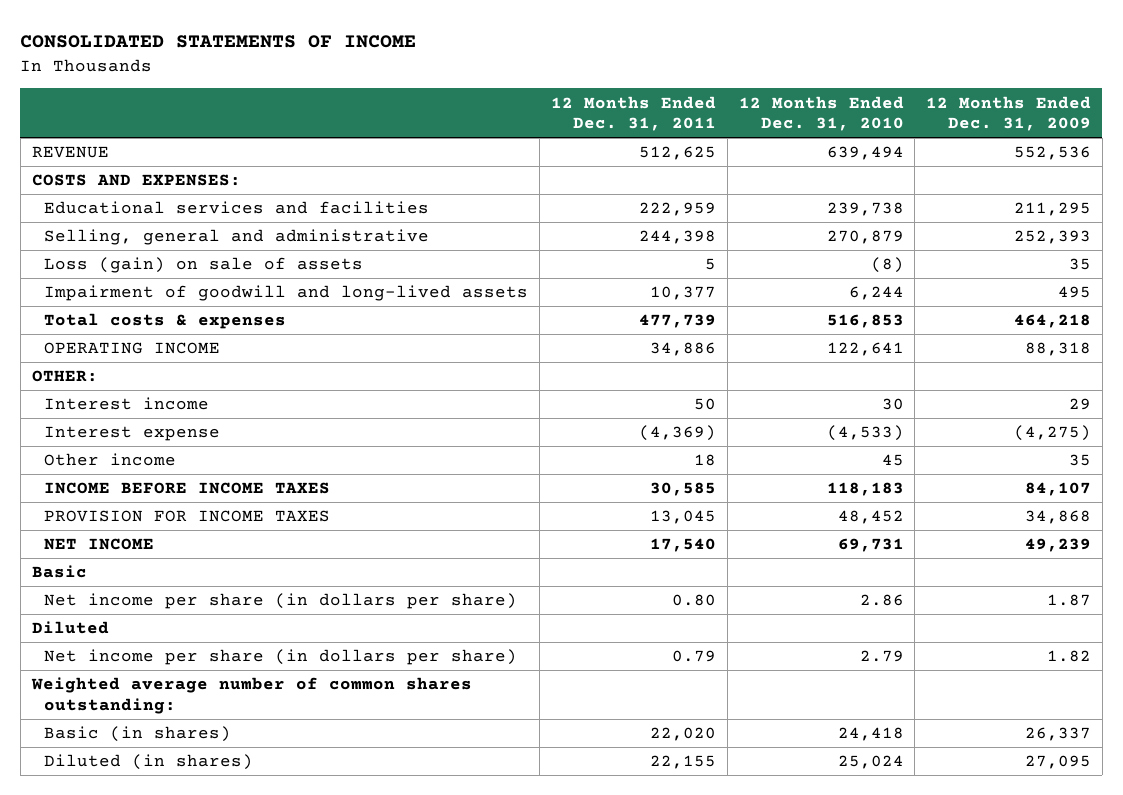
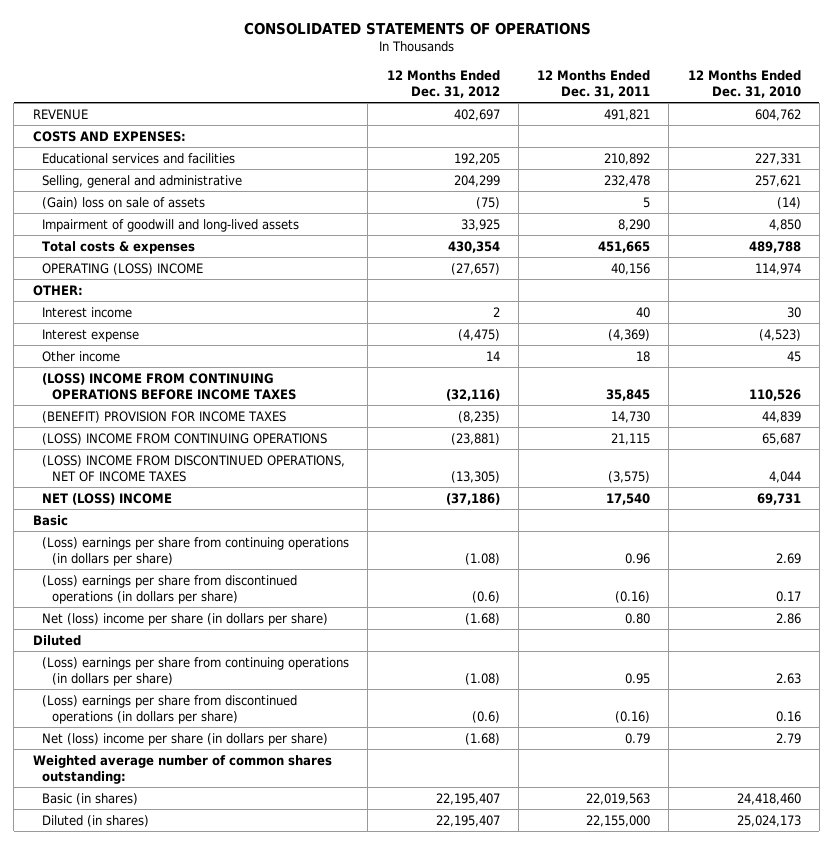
- CONSOLIDATED STATEMENTS OF INCOME
+ CONSOLIDATED STATEMENTS OF OPERATIONS
- | 12 Months Ended Dec. 31, 2011 | 12 Months Ended Dec. 31, 2010 | 12 Months Ended Dec. 31, 2009
+ | 12 Months Ended Dec. 31, 2012 | 12 Months Ended Dec. 31, 2011 | 12 Months Ended Dec. 31, 2010
- REVENUE | 512,625 | 639,494 | 552,536
+ REVENUE | 402,697 | 491,821 | 604,762
- Educational services and facilities | 222,959 | 239,738 | 211,295
- Selling, general and administrative | 244,398 | 270,879 | 252,393
- Loss (gain) on sale of assets | 5 | (8) | 35
- Impairment of goodwill and long-lived assets | 10,377 | 6,244 | 495
- Total costs & expenses | 477,739 | 516,853 | 464,218
- OPERATING INCOME | 34,886 | 122,641 | 88,318
+ Educational services and facilities | 192,205 | 210,892 | 227,331
+ Selling, general and administrative | 204,299 | 232,478 | 257,621
+ (Gain) loss on sale of assets | (75) | 5 | (14)
+ Impairment of goodwill and long-lived assets | 33,925 | 8,290 | 4,850
+ Total costs & expenses | 430,354 | 451,665 | 489,788
+ OPERATING (LOSS) INCOME | (27,657) | 40,156 | 114,974
- Interest income | 50 | 30 | 29
- Interest expense | (4,369) | (4,533) | (4,275)
+ Interest income | 2 | 40 | 30
+ Interest expense | (4,475) | (4,369) | (4,523)
- INCOME BEFORE INCOME TAXES | 30,585 | 118,183 | 84,107
- PROVISION FOR INCOME TAXES | 13,045 | 48,452 | 34,868
- NET INCOME | 17,540 | 69,731 | 49,239
+ (LOSS) INCOME FROM CONTINUING OPERATIONS BEFORE INCOME TAXES | (32,116) | 35,845 | 110,526
+ (BENEFIT) PROVISION FOR INCOME TAXES | (8,235) | 14,730 | 44,839
+ (LOSS) INCOME FROM CONTINUING OPERATIONS | (23,881) | 21,115 | 65,687
+ (LOSS) INCOME FROM DISCONTINUED OPERATIONS, NET OF INCOME TAXES | (13,305) | (3,575) | 4,044
+ NET (LOSS) INCOME | (37,186) | 17,540 | 69,731
- Net income per share (in dollars per share) | 0.80 | 2.86 | 1.87
+ (Loss) earnings per share from continuing operations (in dollars per share) | (1.08) | 0.96 | 2.69
+ (Loss) earnings per share from discontinued operations (in dollars per share) | (0.6) | (0.16) | 0.17
+ Net (loss) income per share (in dollars per share) | (1.68) | 0.80 | 2.86
- Net income per share (in dollars per share) | 0.79 | 2.79 | 1.82
+ (Loss) earnings per share from continuing operations (in dollars per share) | (1.08) | 0.95 | 2.63
+ (Loss) earnings per share from discontinued operations (in dollars per share) | (0.6) | (0.16) | 0.16
+ Net (loss) income per share (in dollars per share) | (1.68) | 0.79 | 2.79
- Basic (in shares) | 22,020 | 24,418 | 26,337
- Diluted (in shares) | 22,155 | 25,024 | 27,095
+ Basic (in shares) | 22,195,407 | 22,019,563 | 24,418,460
+ Diluted (in shares) | 22,195,407 | 22,155,000 | 25,024,173

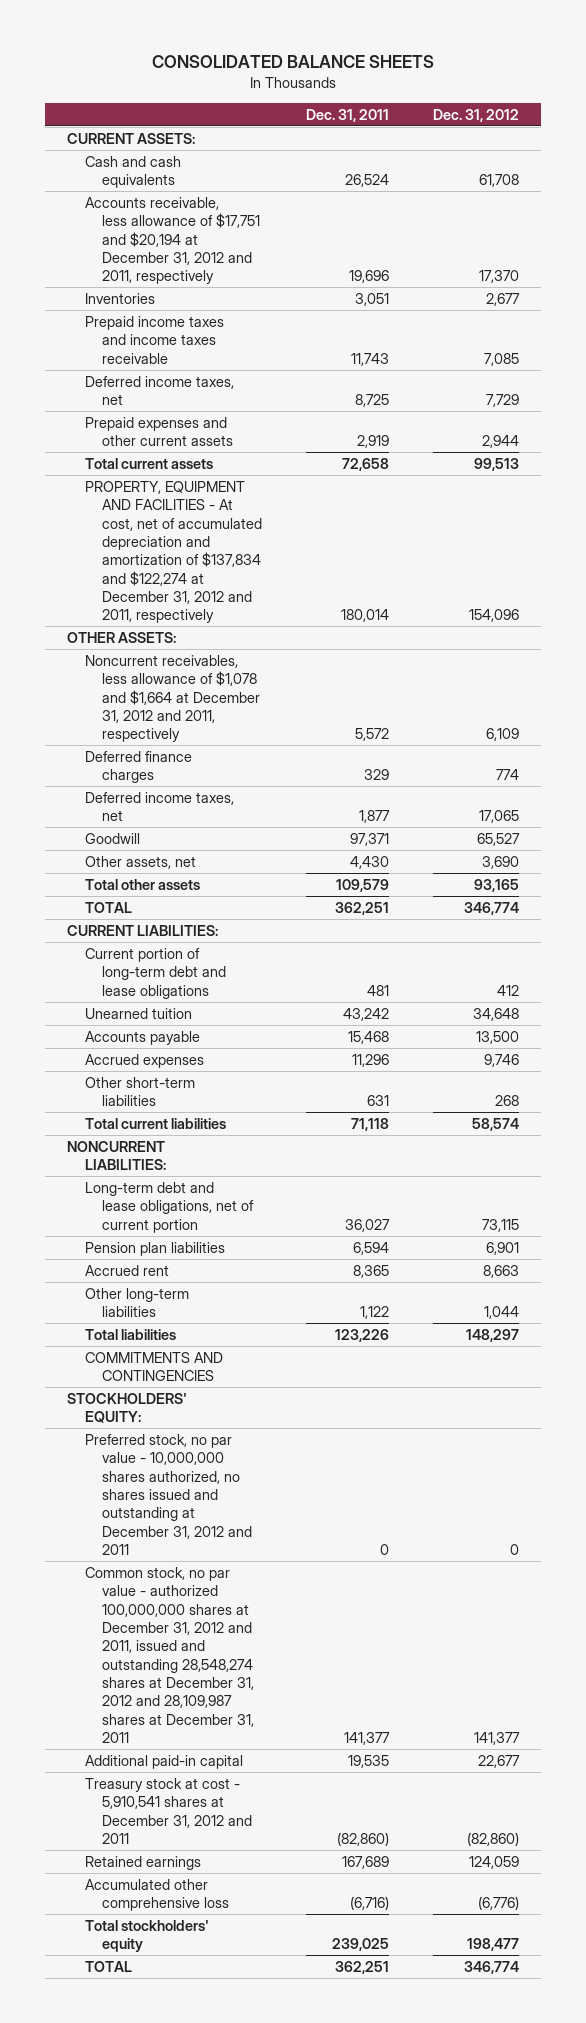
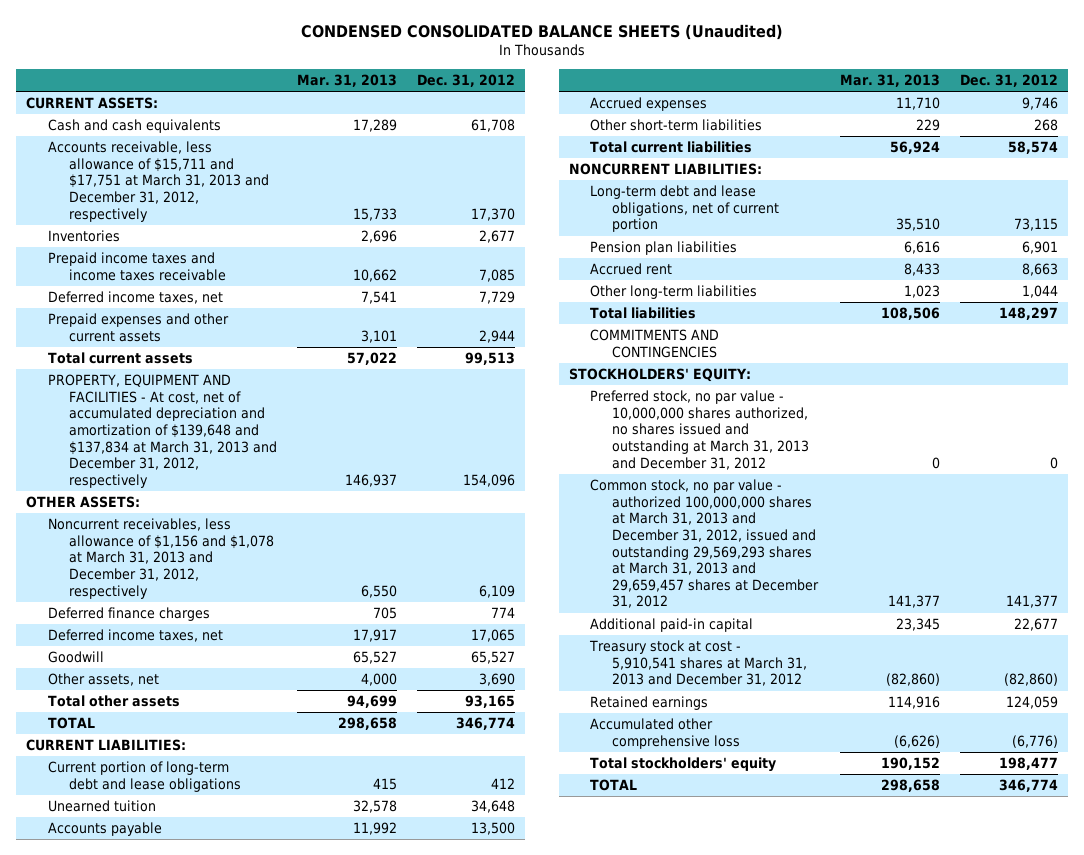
- CONSOLIDATED BALANCE SHEETS
+ CONDENSED CONSOLIDATED BALANCE SHEETS (Unaudited)
- | Dec. 31, 2011 | Dec. 31, 2012
+ | Mar. 31, 2013 | Dec. 31, 2012
- Accounts receivable, less allowance of $17,751 and $20,194 at December 31, 2012 and 2011, respectively | 19,696 | 17,370
+ Accounts receivable, less allowance of $15,711 and $17,751 at March 31, 2013 and December 31, 2012, respectively | 15,733 | 17,370
- PROPERTY, EQUIPMENT AND FACILITIES - At cost, net of accumulated depreciation and amortization of $137,834 and $122,274 at December 31, 2012 and 2011, respectively | 180,014 | 154,096
+ PROPERTY, EQUIPMENT AND FACILITIES - At cost, net of accumulated depreciation and amortization of $139,648 and $137,834 at March 31, 2013 and December 31, 2012, respectively | 146,937 | 154,096
- Noncurrent receivables, less allowance of $1,078 and $1,664 at December 31, 2012 and 2011, respectively | 5,572 | 6,109
+ Noncurrent receivables, less allowance of $1,156 and $1,078 at March 31, 2013 and December 31, 2012, respectively | 6,550 | 6,109
- Preferred stock, no par value - 10,000,000 shares authorized, no shares issued and outstanding at December 31, 2012 and 2011 | 0 | 0
- Common stock, no par value - authorized 100,000,000 shares at December 31, 2012 and 2011, issued and outstanding 28,548,274 shares at December 31, 2012 and 28,109,987 shares at December 31, 2011 | 141,377 | 141,377
+ Preferred stock, no par value - 10,000,000 shares authorized, no shares issued and outstanding at March 31, 2013 and December 31, 2012 | 0 | 0
+ Common stock, no par value - authorized 100,000,000 shares at March 31, 2013 and December 31, 2012, issued and outstanding 29,569,293 shares at March 31, 2013 and 29,659,457 shares at December 31, 2012 | 141,377 | 141,377
- Treasury stock at cost - 5,910,541 shares at December 31, 2012 and 2011 | (82,860) | (82,860)
+ Treasury stock at cost - 5,910,541 shares at March 31, 2013 and December 31, 2012 | (82,860) | (82,860)

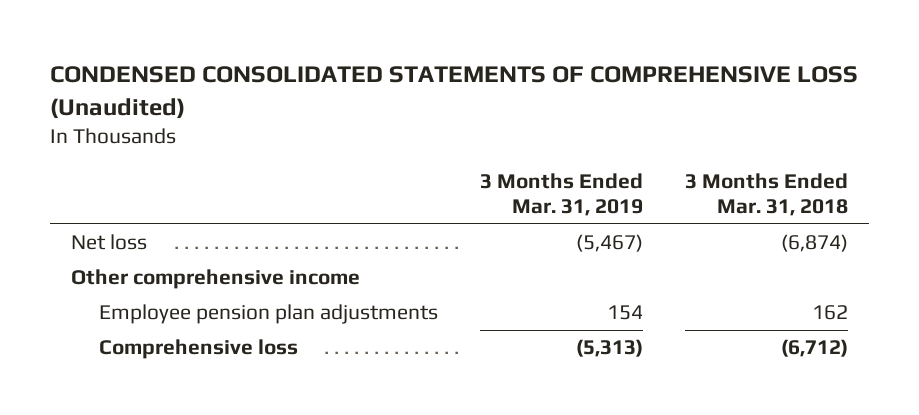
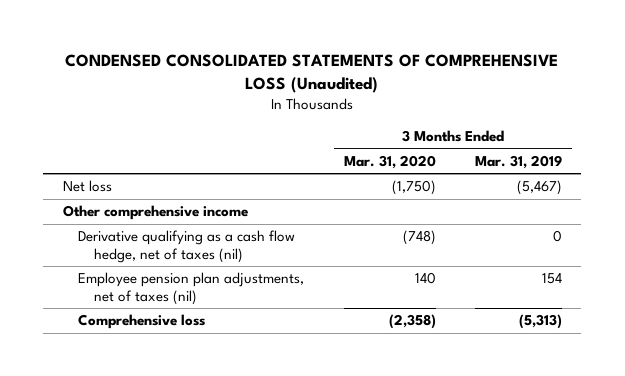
- | 3 Months Ended Mar. 31, 2019 | 3 Months Ended Mar. 31, 2018
+ | 3 Months Ended Mar. 31, 2020 | 3 Months Ended Mar. 31, 2019
- Employee pension plan adjustments | 154 | 162
+ Derivative qualifying as a cash flow hedge, net of taxes (nil) | (748) | 0
+ Employee pension plan adjustments, net of taxes (nil) | 140 | 154

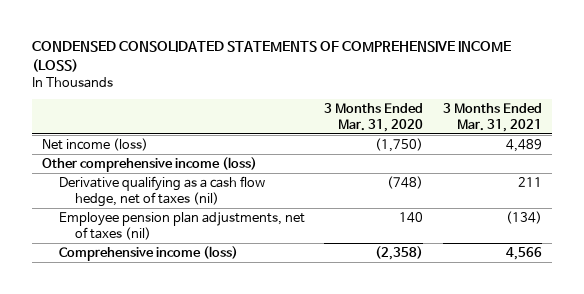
- CONDENSED CONSOLIDATED STATEMENTS OF COMPREHENSIVE LOSS (Unaudited)
+ CONDENSED CONSOLIDATED STATEMENTS OF COMPREHENSIVE INCOME (LOSS)
- | 3 Months Ended Mar. 31, 2020 | 3 Months Ended Mar. 31, 2019
+ | 3 Months Ended Mar. 31, 2020 | 3 Months Ended Mar. 31, 2021
- Net loss | (1,750) | (5,467)
- Other comprehensive income
+ Net income (loss) | (1,750) | 4,489
+ Other comprehensive income (loss)
- Comprehensive loss | (2,358) | (5,313)
+ Comprehensive income (loss) | (2,358) | 4,566

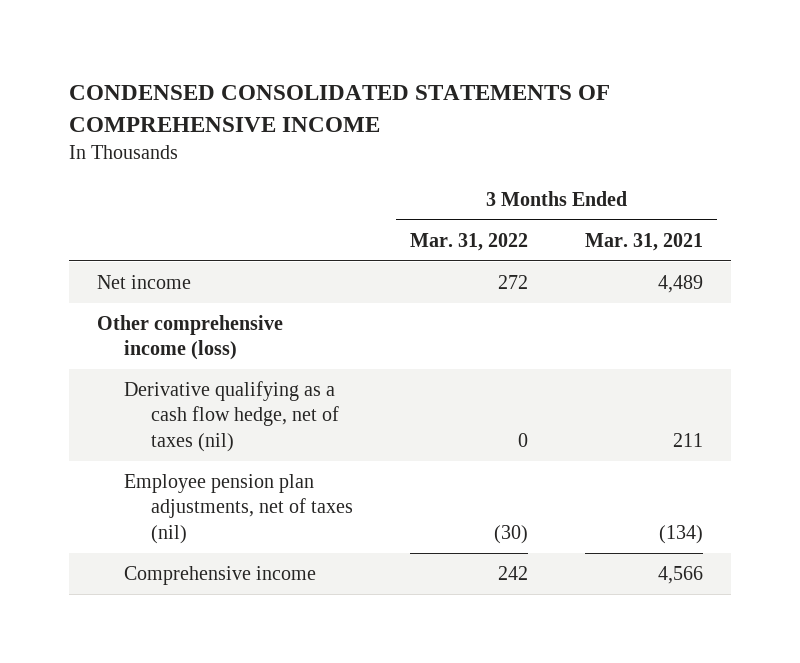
- CONDENSED CONSOLIDATED STATEMENTS OF COMPREHENSIVE INCOME (LOSS)
+ CONDENSED CONSOLIDATED STATEMENTS OF COMPREHENSIVE INCOME
- | 3 Months Ended Mar. 31, 2020 | 3 Months Ended Mar. 31, 2021
+ | 3 Months Ended Mar. 31, 2022 | 3 Months Ended Mar. 31, 2021
- Net income (loss) | (1,750) | 4,489
+ Net income | 272 | 4,489
- Comprehensive income (loss) | (2,358) | 4,566
+ Comprehensive income | 242 | 4,566

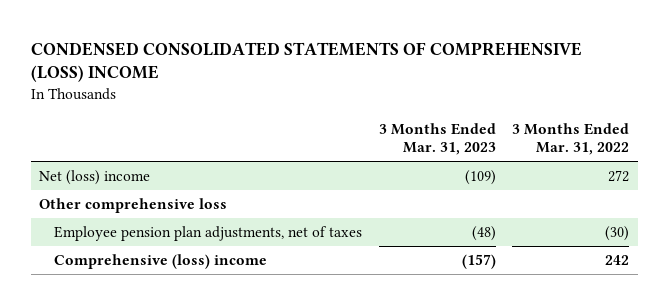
- CONDENSED CONSOLIDATED STATEMENTS OF COMPREHENSIVE INCOME
+ CONDENSED CONSOLIDATED STATEMENTS OF COMPREHENSIVE (LOSS) INCOME
- | 3 Months Ended Mar. 31, 2022 | 3 Months Ended Mar. 31, 2021
+ | 3 Months Ended Mar. 31, 2023 | 3 Months Ended Mar. 31, 2022
- Net income | 272 | 4,489
- Other comprehensive income (loss)
- Derivative qualifying as a cash flow hedge, net of taxes (nil) | 0 | 211
- Employee pension plan adjustments, net of taxes (nil) | (30) | (134)
- Comprehensive income | 242 | 4,566
+ Net (loss) income | (109) | 272
+ Other comprehensive loss
+ Employee pension plan adjustments, net of taxes | (48) | (30)
+ Comprehensive (loss) income | (157) | 242

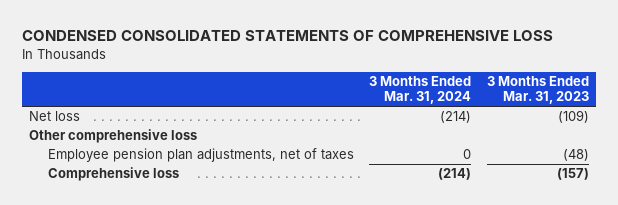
- CONDENSED CONSOLIDATED STATEMENTS OF COMPREHENSIVE (LOSS) INCOME
+ CONDENSED CONSOLIDATED STATEMENTS OF COMPREHENSIVE LOSS
- | 3 Months Ended Mar. 31, 2023 | 3 Months Ended Mar. 31, 2022
+ | 3 Months Ended Mar. 31, 2024 | 3 Months Ended Mar. 31, 2023
- Net (loss) income | (109) | 272
+ Net loss | (214) | (109)
- Comprehensive (loss) income | (157) | 242
+ Comprehensive loss | (214) | (157)

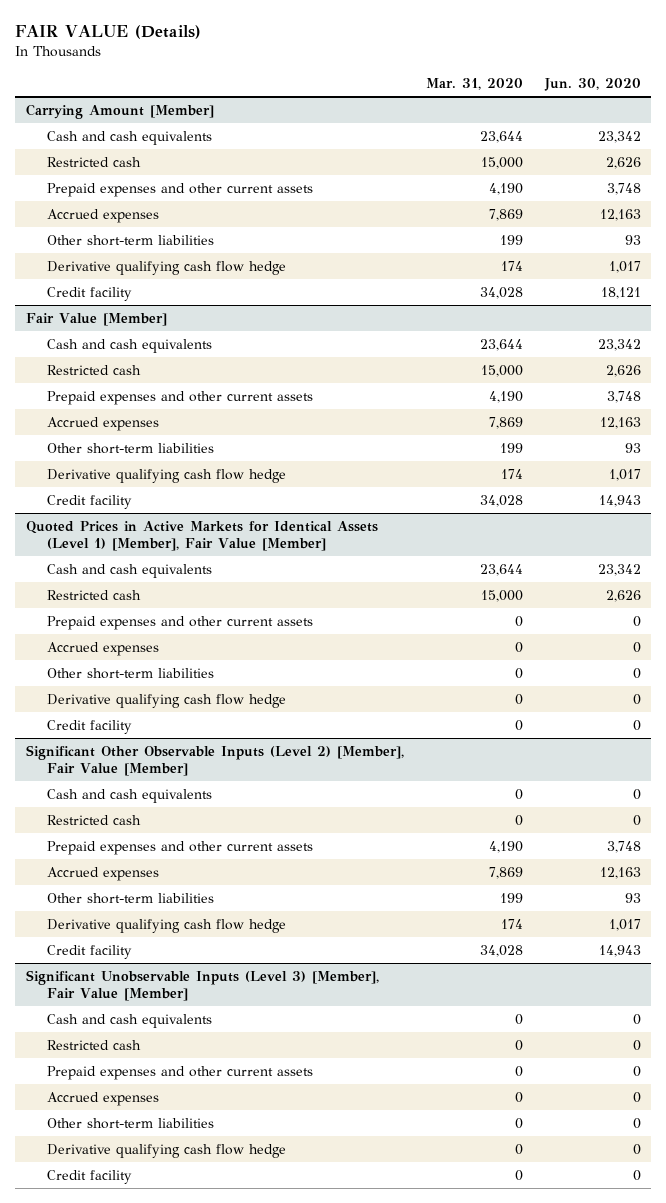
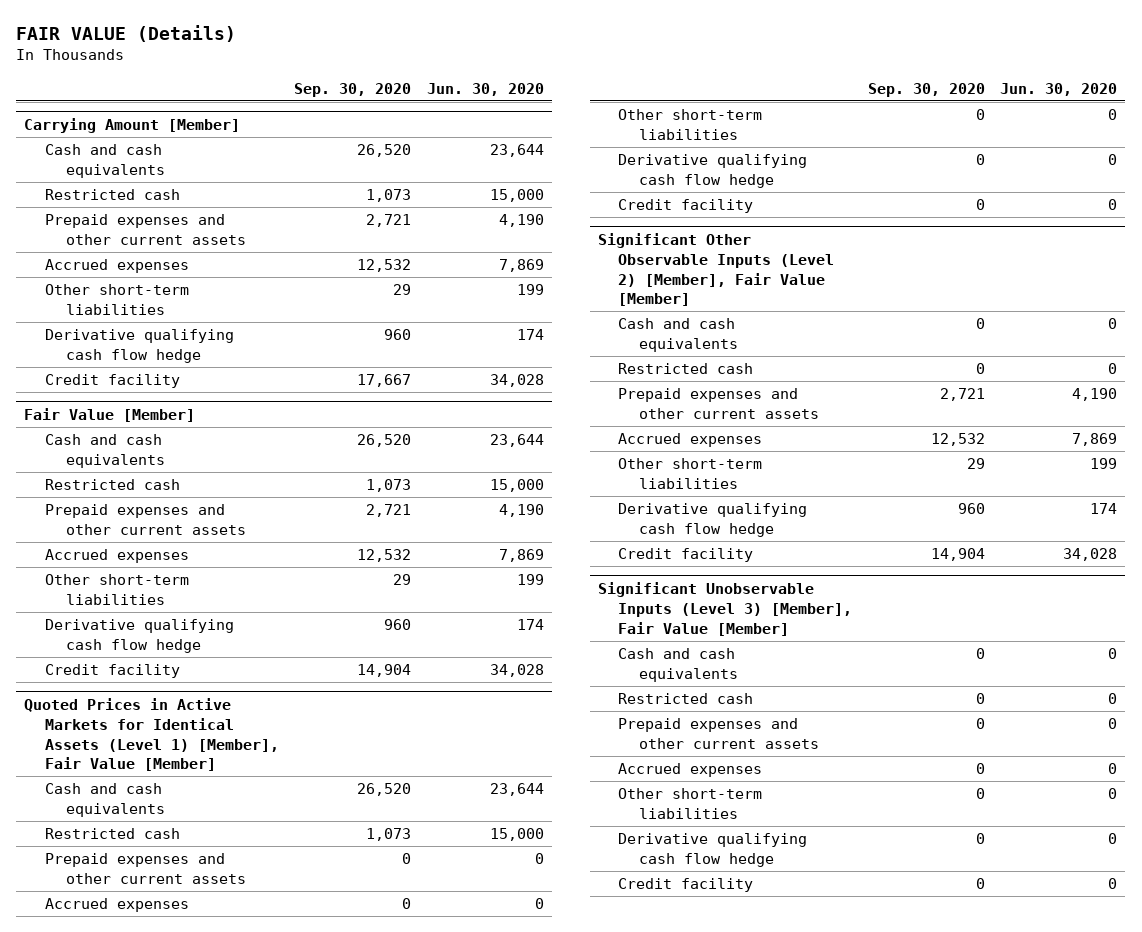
- | Mar. 31, 2020 | Jun. 30, 2020
+ | Sep. 30, 2020 | Jun. 30, 2020
@ Carrying Amount [Member]
- Cash and cash equivalents | 23,644 | 23,342
- Restricted cash | 15,000 | 2,626
- Prepaid expenses and other current assets | 4,190 | 3,748
- Accrued expenses | 7,869 | 12,163
- Other short-term liabilities | 199 | 93
- Derivative qualifying cash flow hedge | 174 | 1,017
- Credit facility | 34,028 | 18,121
+ Cash and cash equivalents | 26,520 | 23,644
+ Restricted cash | 1,073 | 15,000
+ Prepaid expenses and other current assets | 2,721 | 4,190
+ Accrued expenses | 12,532 | 7,869
+ Other short-term liabilities | 29 | 199
+ Derivative qualifying cash flow hedge | 960 | 174
+ Credit facility | 17,667 | 34,028
@ Fair Value [Member]
- Cash and cash equivalents | 23,644 | 23,342
- Restricted cash | 15,000 | 2,626
- Prepaid expenses and other current assets | 4,190 | 3,748
- Accrued expenses | 7,869 | 12,163
- Other short-term liabilities | 199 | 93
- Derivative qualifying cash flow hedge | 174 | 1,017
- Credit facility | 34,028 | 14,943
+ Cash and cash equivalents | 26,520 | 23,644
+ Restricted cash | 1,073 | 15,000
+ Prepaid expenses and other current assets | 2,721 | 4,190
+ Accrued expenses | 12,532 | 7,869
+ Other short-term liabilities | 29 | 199
+ Derivative qualifying cash flow hedge | 960 | 174
+ Credit facility | 14,904 | 34,028
@ Quoted Prices in Active Markets for Identical Assets (Level 1) [Member], Fair Value [Member]
- Cash and cash equivalents | 23,644 | 23,342
- Restricted cash | 15,000 | 2,626
+ Cash and cash equivalents | 26,520 | 23,644
+ Restricted cash | 1,073 | 15,000
@ Significant Other Observable Inputs (Level 2) [Member], Fair Value [Member]
- Prepaid expenses and other current assets | 4,190 | 3,748
- Accrued expenses | 7,869 | 12,163
- Other short-term liabilities | 199 | 93
- Derivative qualifying cash flow hedge | 174 | 1,017
- Credit facility | 34,028 | 14,943
+ Prepaid expenses and other current assets | 2,721 | 4,190
+ Accrued expenses | 12,532 | 7,869
+ Other short-term liabilities | 29 | 199
+ Derivative qualifying cash flow hedge | 960 | 174
+ Credit facility | 14,904 | 34,028

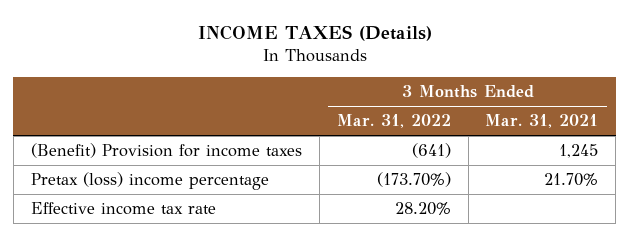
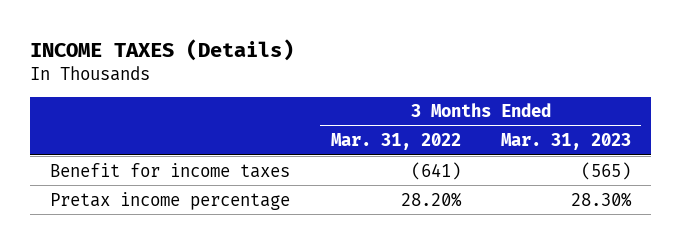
- | 3 Months Ended Mar. 31, 2022 | 3 Months Ended Mar. 31, 2021
+ | 3 Months Ended Mar. 31, 2022 | 3 Months Ended Mar. 31, 2023
- (Benefit) Provision for income taxes | (641) | 1,245
- Pretax (loss) income percentage | (173.70%) | 21.70%
- Effective income tax rate | 28.20% |
+ Benefit for income taxes | (641) | (565)
+ Pretax income percentage | 28.20% | 28.30%

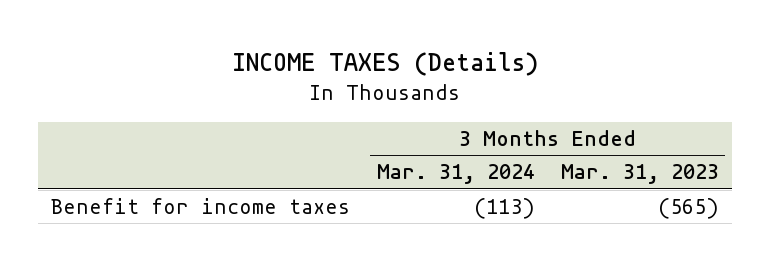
- | 3 Months Ended Mar. 31, 2022 | 3 Months Ended Mar. 31, 2023
+ | 3 Months Ended Mar. 31, 2024 | 3 Months Ended Mar. 31, 2023
- Pretax income percentage | 28.20% | 28.30%

